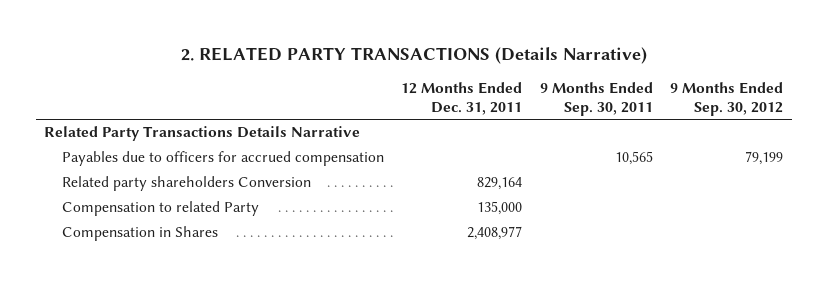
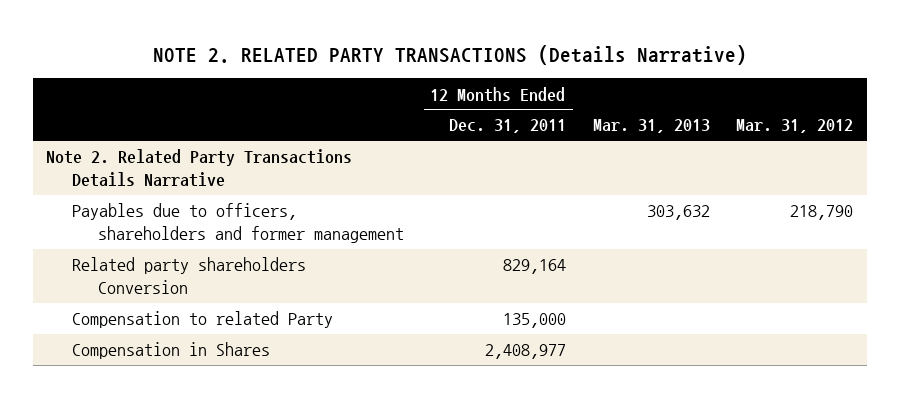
- 2. RELATED PARTY TRANSACTIONS (Details Narrative)
+ NOTE 2. RELATED PARTY TRANSACTIONS (Details Narrative)
- | 12 Months Ended Dec. 31, 2011 | 9 Months Ended Sep. 30, 2011 | 9 Months Ended Sep. 30, 2012
+ | 12 Months Ended Dec. 31, 2011 | Mar. 31, 2013 | Mar. 31, 2012
- Related Party Transactions Details Narrative
- Payables due to officers for accrued compensation | | 10,565 | 79,199
+ Note 2. Related Party Transactions Details Narrative
+ Payables due to officers, shareholders and former management | | 303,632 | 218,790

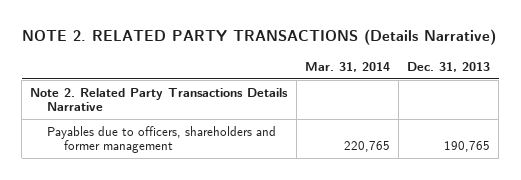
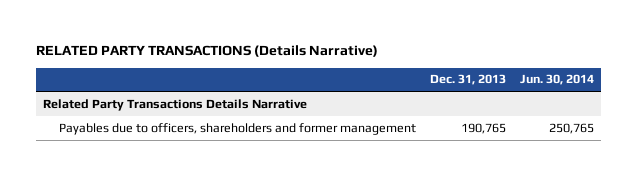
- NOTE 2. RELATED PARTY TRANSACTIONS (Details Narrative)
+ RELATED PARTY TRANSACTIONS (Details Narrative)
- | Mar. 31, 2014 | Dec. 31, 2013
+ | Dec. 31, 2013 | Jun. 30, 2014
- Note 2. Related Party Transactions Details Narrative
+ Related Party Transactions Details Narrative

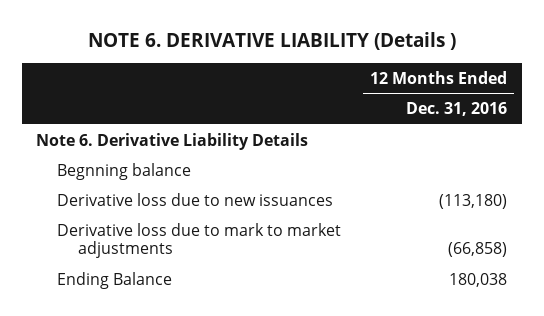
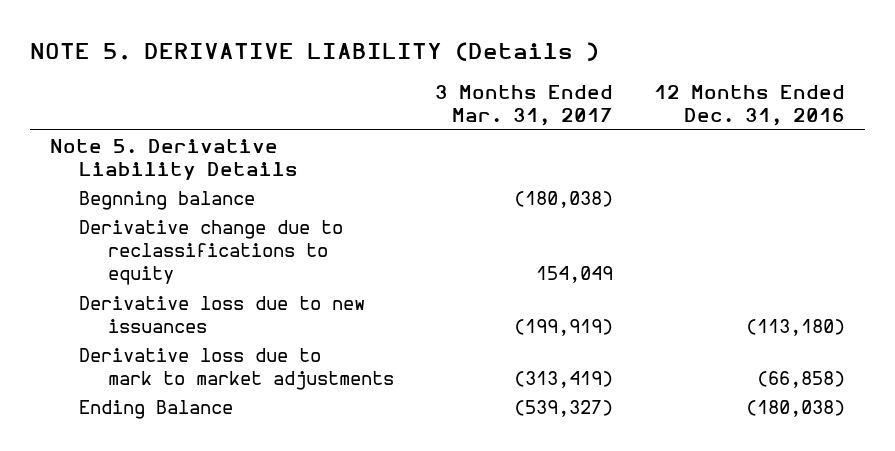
- NOTE 6. DERIVATIVE LIABILITY (Details )
+ NOTE 5. DERIVATIVE LIABILITY (Details )
- | 12 Months Ended Dec. 31, 2016
+ | 3 Months Ended Mar. 31, 2017 | 12 Months Ended Dec. 31, 2016
- Note 6. Derivative Liability Details
+ Note 5. Derivative Liability Details
+ Derivative change due to reclassifications to equity | 154,049 |
- Ending Balance | 180,038
+ Ending Balance | (539,327) | (180,038)

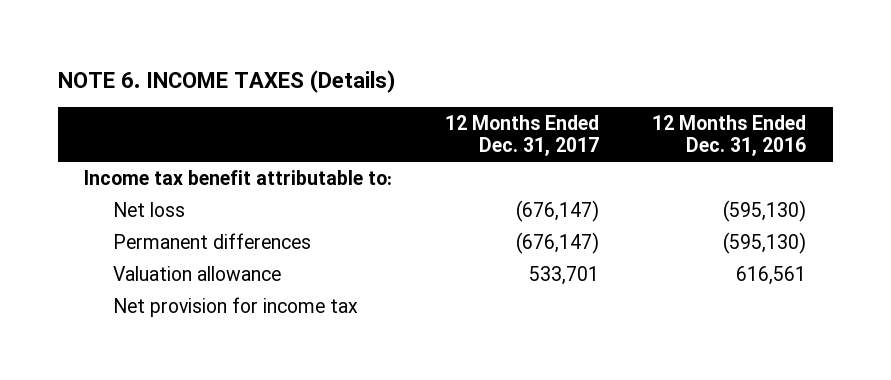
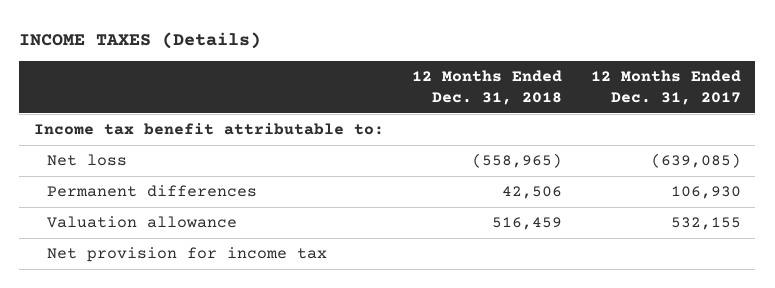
- NOTE 6. INCOME TAXES (Details)
+ INCOME TAXES (Details)
- | 12 Months Ended Dec. 31, 2017 | 12 Months Ended Dec. 31, 2016
+ | 12 Months Ended Dec. 31, 2018 | 12 Months Ended Dec. 31, 2017
- Net loss | (676,147) | (595,130)
- Permanent differences | (676,147) | (595,130)
- Valuation allowance | 533,701 | 616,561
+ Net loss | (558,965) | (639,085)
+ Permanent differences | 42,506 | 106,930
+ Valuation allowance | 516,459 | 532,155

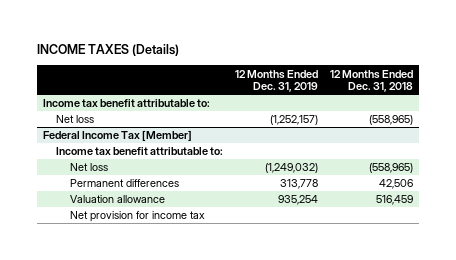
- | 12 Months Ended Dec. 31, 2018 | 12 Months Ended Dec. 31, 2017
+ | 12 Months Ended Dec. 31, 2019 | 12 Months Ended Dec. 31, 2018
+ Federal Income Tax [Member]
+ Income tax benefit attributable to:
+ Net loss | (1,249,032) | (558,965)

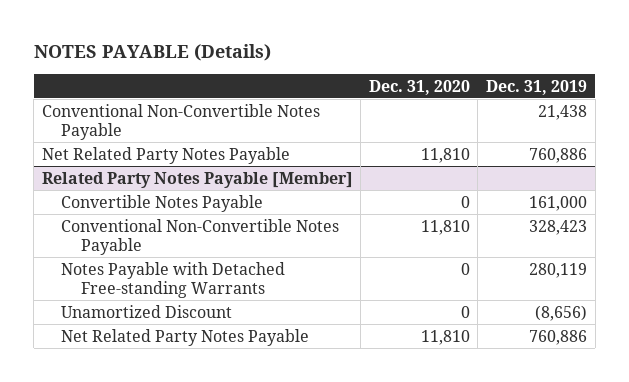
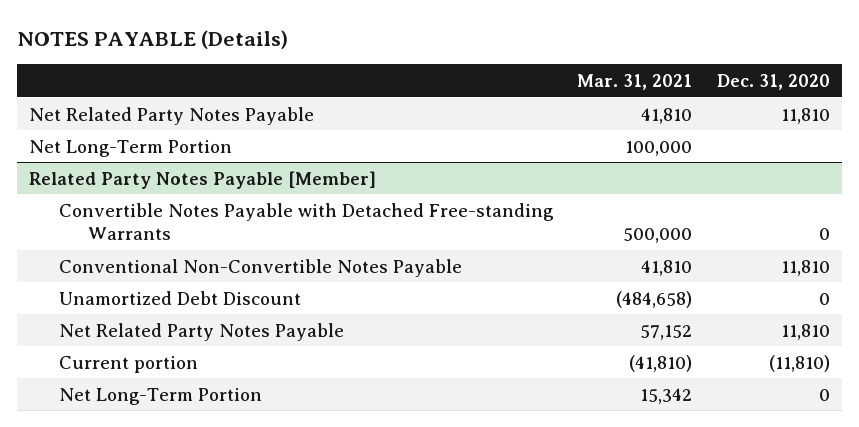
- | Dec. 31, 2020 | Dec. 31, 2019
+ | Mar. 31, 2021 | Dec. 31, 2020
- Conventional Non-Convertible Notes Payable | | 21,438
+ Net Long-Term Portion | 100,000 |
@ Related Party Notes Payable [Member]
- Convertible Notes Payable | 0 | 161,000
+ Convertible Notes Payable with Detached Free-standing Warrants | 500,000 | 0
- Notes Payable with Detached Free-standing Warrants | 0 | 280,119
- Unamortized Discount | 0 | (8,656)
+ Unamortized Debt Discount | (484,658) | 0
+ Current portion | (41,810) | (11,810)
+ Net Long-Term Portion | 15,342 | 0

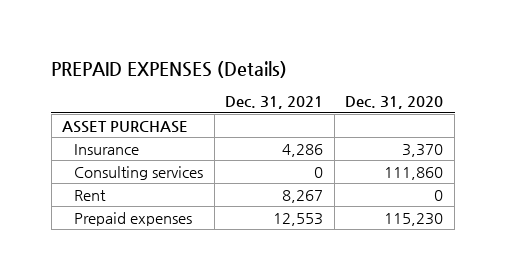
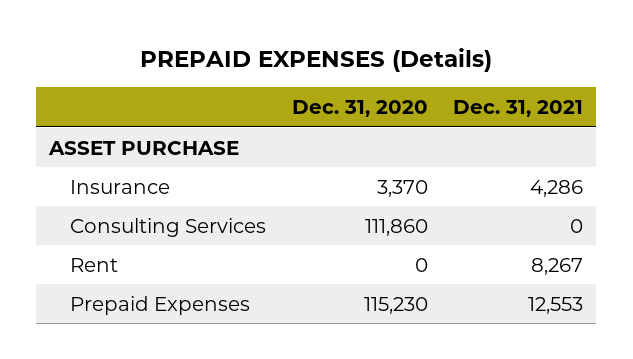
- | Dec. 31, 2021 | Dec. 31, 2020
+ | Dec. 31, 2020 | Dec. 31, 2021
- Consulting services | 0 | 111,860
+ Consulting Services | 111,860 | 0
- Prepaid expenses | 12,553 | 115,230
+ Prepaid Expenses | 115,230 | 12,553

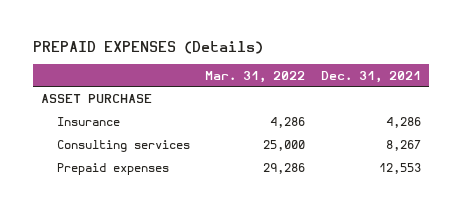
- | Dec. 31, 2020 | Dec. 31, 2021
+ | Mar. 31, 2022 | Dec. 31, 2021
- Consulting Services | 111,860 | 0
- Rent | 0 | 8,267
- Prepaid Expenses | 115,230 | 12,553
+ Consulting services | 25,000 | 8,267
+ Prepaid expenses | 29,286 | 12,553

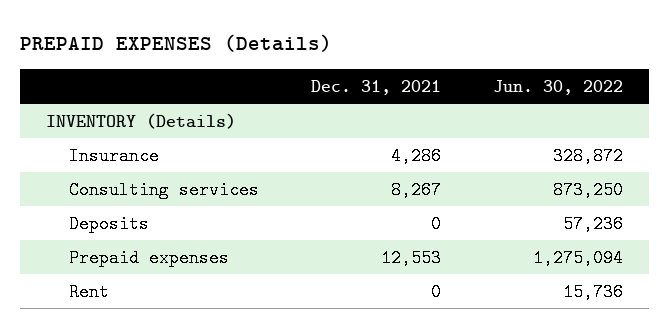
- | Mar. 31, 2022 | Dec. 31, 2021
+ | Dec. 31, 2021 | Jun. 30, 2022
- ASSET PURCHASE
+ INVENTORY (Details)
+ Deposits | 0 | 57,236
+ Rent | 0 | 15,736

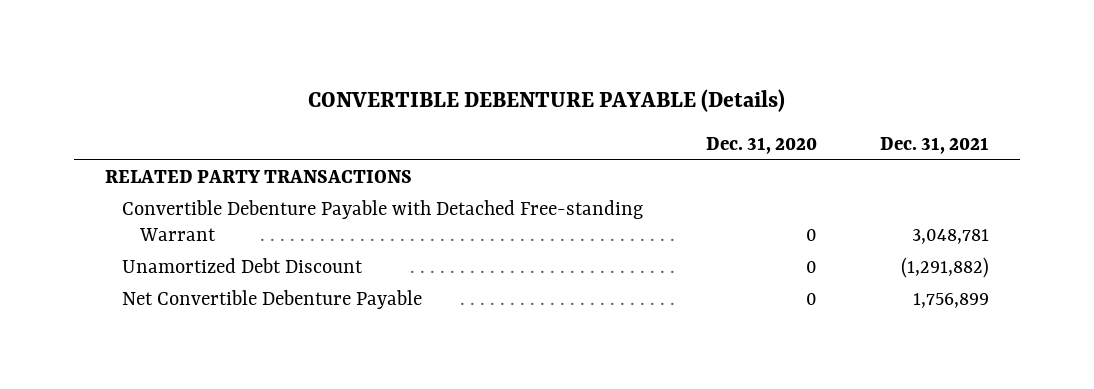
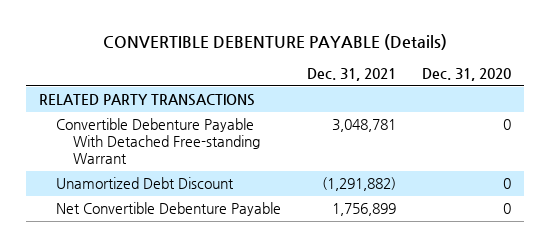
- | Dec. 31, 2020 | Dec. 31, 2021
+ | Dec. 31, 2021 | Dec. 31, 2020
- Convertible Debenture Payable with Detached Free-standing Warrant | 0 | 3,048,781
+ Convertible Debenture Payable With Detached Free-standing Warrant | 3,048,781 | 0

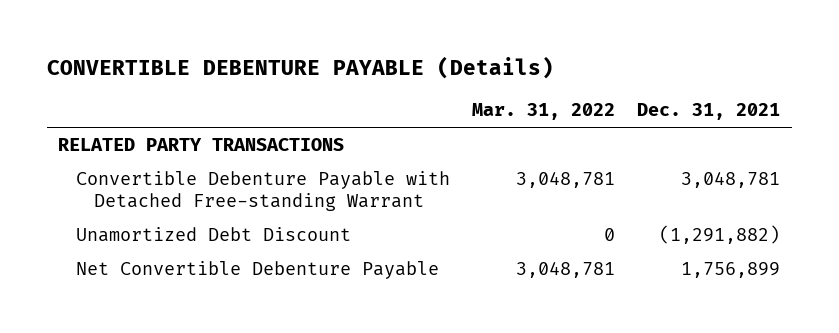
- | Dec. 31, 2021 | Dec. 31, 2020
+ | Mar. 31, 2022 | Dec. 31, 2021
- Convertible Debenture Payable With Detached Free-standing Warrant | 3,048,781 | 0
+ Convertible Debenture Payable with Detached Free-standing Warrant | 3,048,781 | 3,048,781

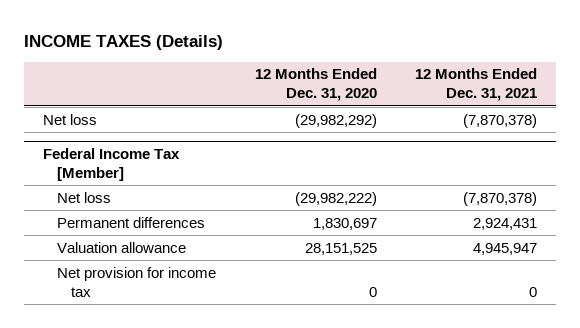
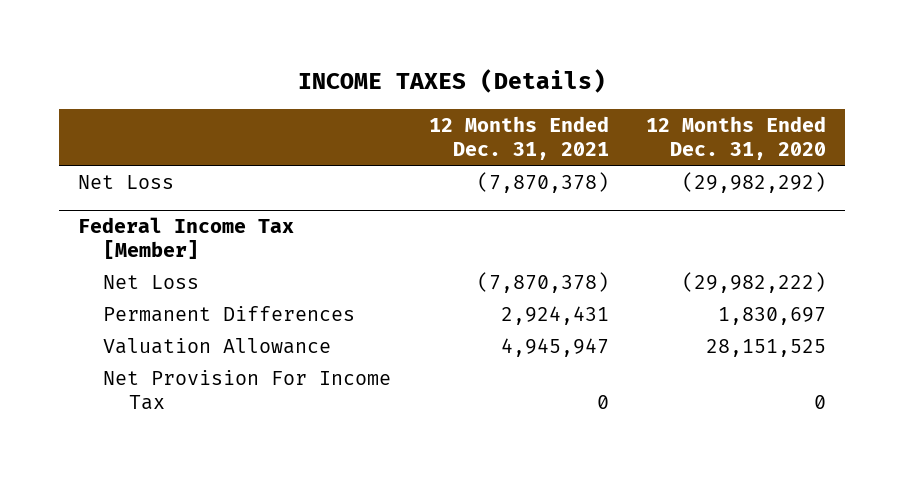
- | 12 Months Ended Dec. 31, 2020 | 12 Months Ended Dec. 31, 2021
+ | 12 Months Ended Dec. 31, 2021 | 12 Months Ended Dec. 31, 2020
- Net loss | (29,982,292) | (7,870,378)
+ Net Loss | (7,870,378) | (29,982,292)
@ Federal Income Tax [Member]
- Net loss | (29,982,222) | (7,870,378)
- Permanent differences | 1,830,697 | 2,924,431
- Valuation allowance | 28,151,525 | 4,945,947
- Net provision for income tax | 0 | 0
+ Net Loss | (7,870,378) | (29,982,222)
+ Permanent Differences | 2,924,431 | 1,830,697
+ Valuation Allowance | 4,945,947 | 28,151,525
+ Net Provision For Income Tax | 0 | 0

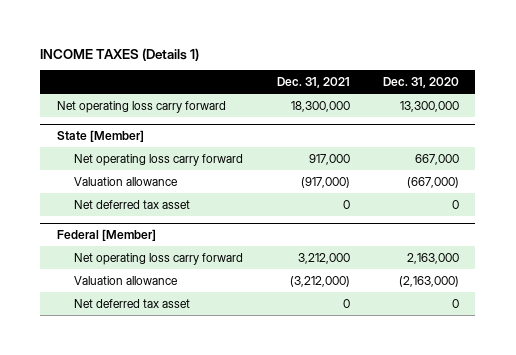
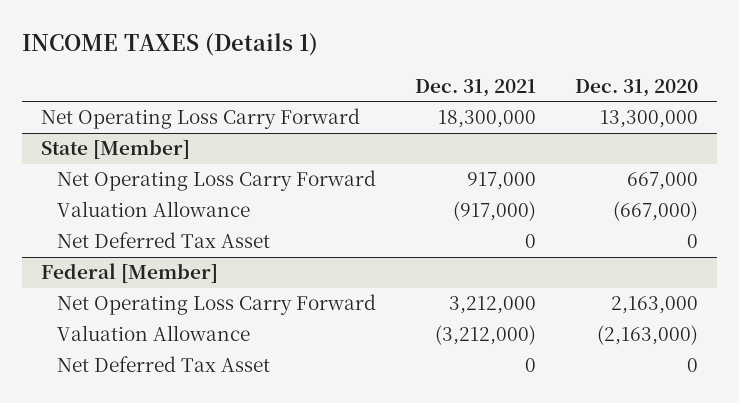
- Net operating loss carry forward | 18,300,000 | 13,300,000
+ Net Operating Loss Carry Forward | 18,300,000 | 13,300,000
@ State [Member]
- Net operating loss carry forward | 917,000 | 667,000
- Valuation allowance | (917,000) | (667,000)
- Net deferred tax asset | 0 | 0
+ Net Operating Loss Carry Forward | 917,000 | 667,000
+ Valuation Allowance | (917,000) | (667,000)
+ Net Deferred Tax Asset | 0 | 0
@ Federal [Member]
- Net operating loss carry forward | 3,212,000 | 2,163,000
- Valuation allowance | (3,212,000) | (2,163,000)
- Net deferred tax asset | 0 | 0
+ Net Operating Loss Carry Forward | 3,212,000 | 2,163,000
+ Valuation Allowance | (3,212,000) | (2,163,000)
+ Net Deferred Tax Asset | 0 | 0

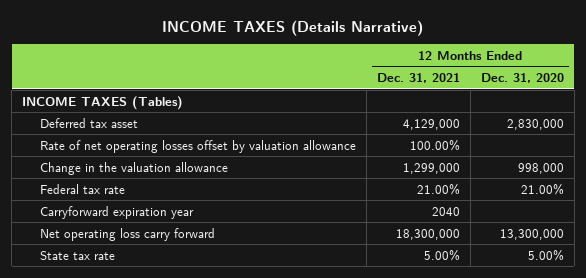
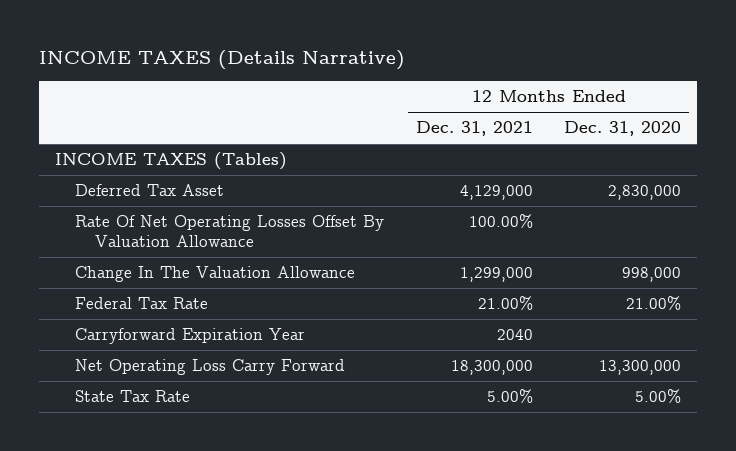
- Deferred tax asset | 4,129,000 | 2,830,000
- Rate of net operating losses offset by valuation allowance | 100.00% |
- Change in the valuation allowance | 1,299,000 | 998,000
- Federal tax rate | 21.00% | 21.00%
- Carryforward expiration year | 2040 |
- Net operating loss carry forward | 18,300,000 | 13,300,000
- State tax rate | 5.00% | 5.00%
+ Deferred Tax Asset | 4,129,000 | 2,830,000
+ Rate Of Net Operating Losses Offset By Valuation Allowance | 100.00% |
+ Change In The Valuation Allowance | 1,299,000 | 998,000
+ Federal Tax Rate | 21.00% | 21.00%
+ Carryforward Expiration Year | 2040 |
+ Net Operating Loss Carry Forward | 18,300,000 | 13,300,000
+ State Tax Rate | 5.00% | 5.00%

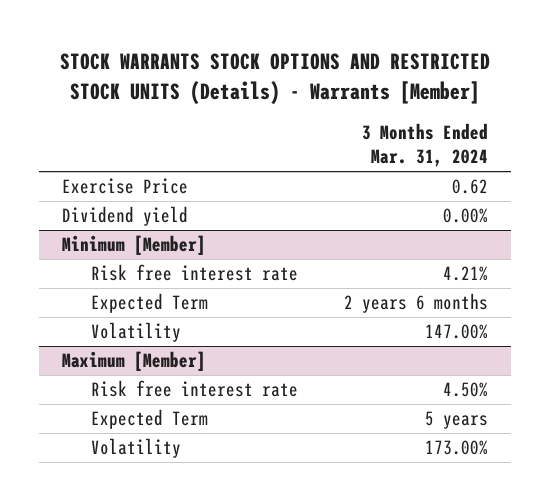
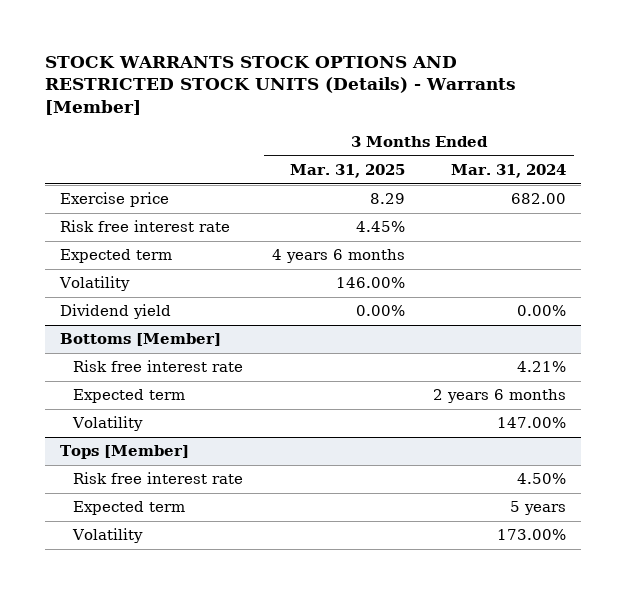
- | 3 Months Ended Mar. 31, 2024
+ | 3 Months Ended Mar. 31, 2025 | 3 Months Ended Mar. 31, 2024
- Exercise Price | 0.62
+ Exercise price | 8.29 | 682.00
+ Risk free interest rate | 4.45% |
+ Expected term | 4 years 6 months |
+ Volatility | 146.00% |
- Minimum [Member]
+ Bottoms [Member]
- Expected Term | 2 years 6 months
+ Expected term | | 2 years 6 months
- Maximum [Member]
+ Tops [Member]
- Expected Term | 5 years
+ Expected term | | 5 years

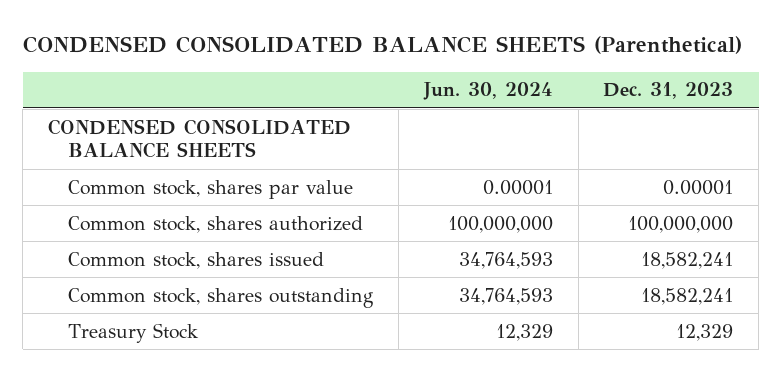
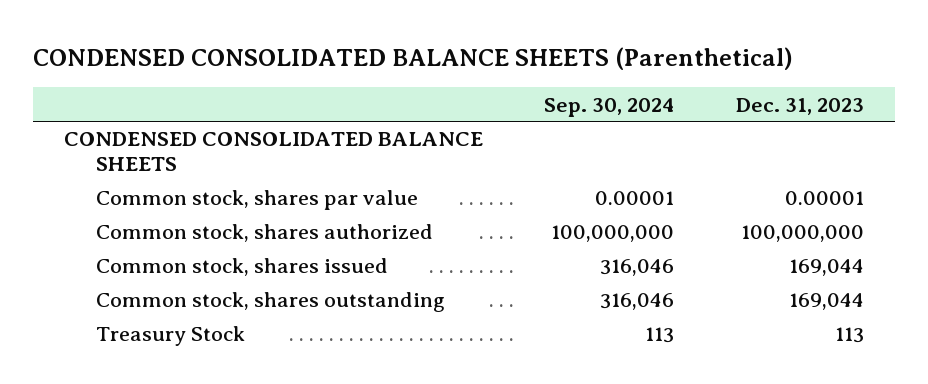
- | Jun. 30, 2024 | Dec. 31, 2023
+ | Sep. 30, 2024 | Dec. 31, 2023
- Common stock, shares issued | 34,764,593 | 18,582,241
- Common stock, shares outstanding | 34,764,593 | 18,582,241
- Treasury Stock | 12,329 | 12,329
+ Common stock, shares issued | 316,046 | 169,044
+ Common stock, shares outstanding | 316,046 | 169,044
+ Treasury Stock | 113 | 113

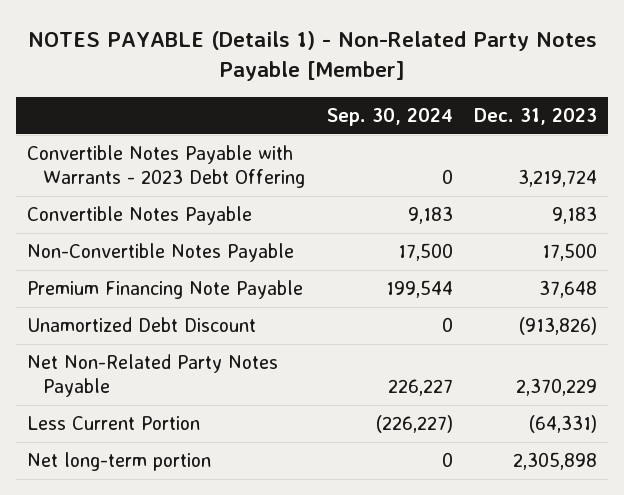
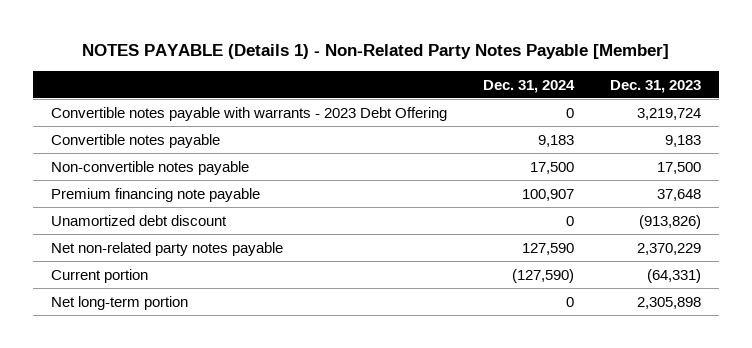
- | Sep. 30, 2024 | Dec. 31, 2023
+ | Dec. 31, 2024 | Dec. 31, 2023
- Convertible Notes Payable with Warrants - 2023 Debt Offering | 0 | 3,219,724
- Convertible Notes Payable | 9,183 | 9,183
- Non-Convertible Notes Payable | 17,500 | 17,500
- Premium Financing Note Payable | 199,544 | 37,648
- Unamortized Debt Discount | 0 | (913,826)
- Net Non-Related Party Notes Payable | 226,227 | 2,370,229
- Less Current Portion | (226,227) | (64,331)
+ Convertible notes payable with warrants - 2023 Debt Offering | 0 | 3,219,724
+ Convertible notes payable | 9,183 | 9,183
+ Non-convertible notes payable | 17,500 | 17,500
+ Premium financing note payable | 100,907 | 37,648
+ Unamortized debt discount | 0 | (913,826)
+ Net non-related party notes payable | 127,590 | 2,370,229
+ Current portion | (127,590) | (64,331)

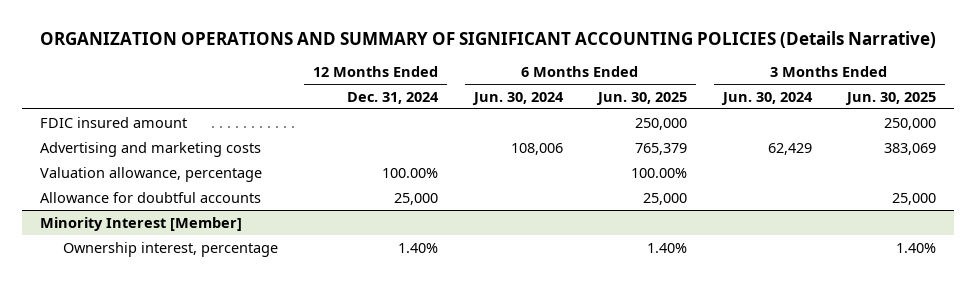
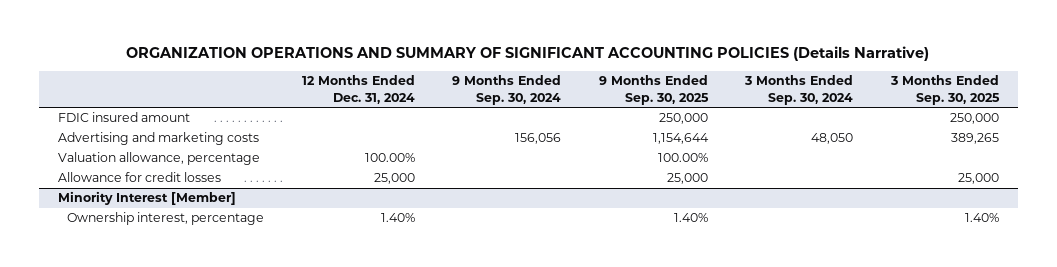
- | 12 Months Ended Dec. 31, 2024 | 6 Months Ended Jun. 30, 2024 | 6 Months Ended Jun. 30, 2025 | 3 Months Ended Jun. 30, 2024 | 3 Months Ended Jun. 30, 2025
+ | 12 Months Ended Dec. 31, 2024 | 9 Months Ended Sep. 30, 2024 | 9 Months Ended Sep. 30, 2025 | 3 Months Ended Sep. 30, 2024 | 3 Months Ended Sep. 30, 2025
- Allowance for doubtful accounts | 25,000 | | 25,000 | | 25,000
+ Allowance for credit losses | 25,000 | | 25,000 | | 25,000

